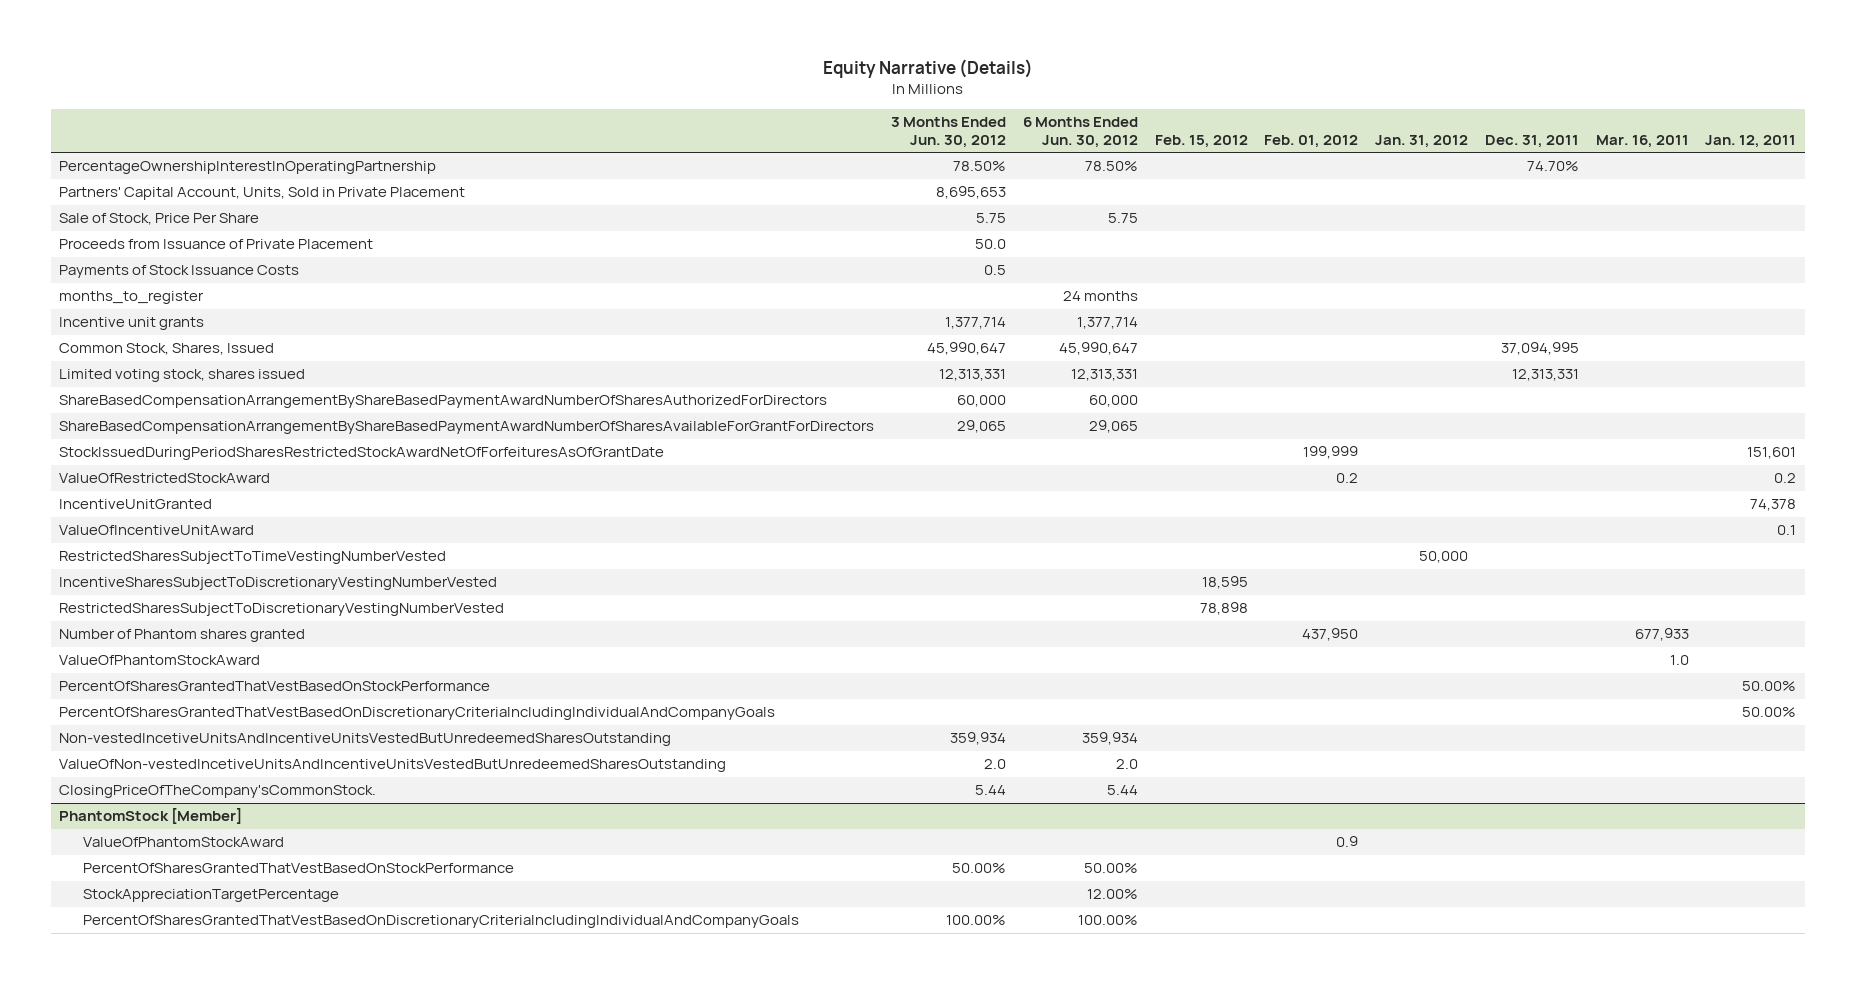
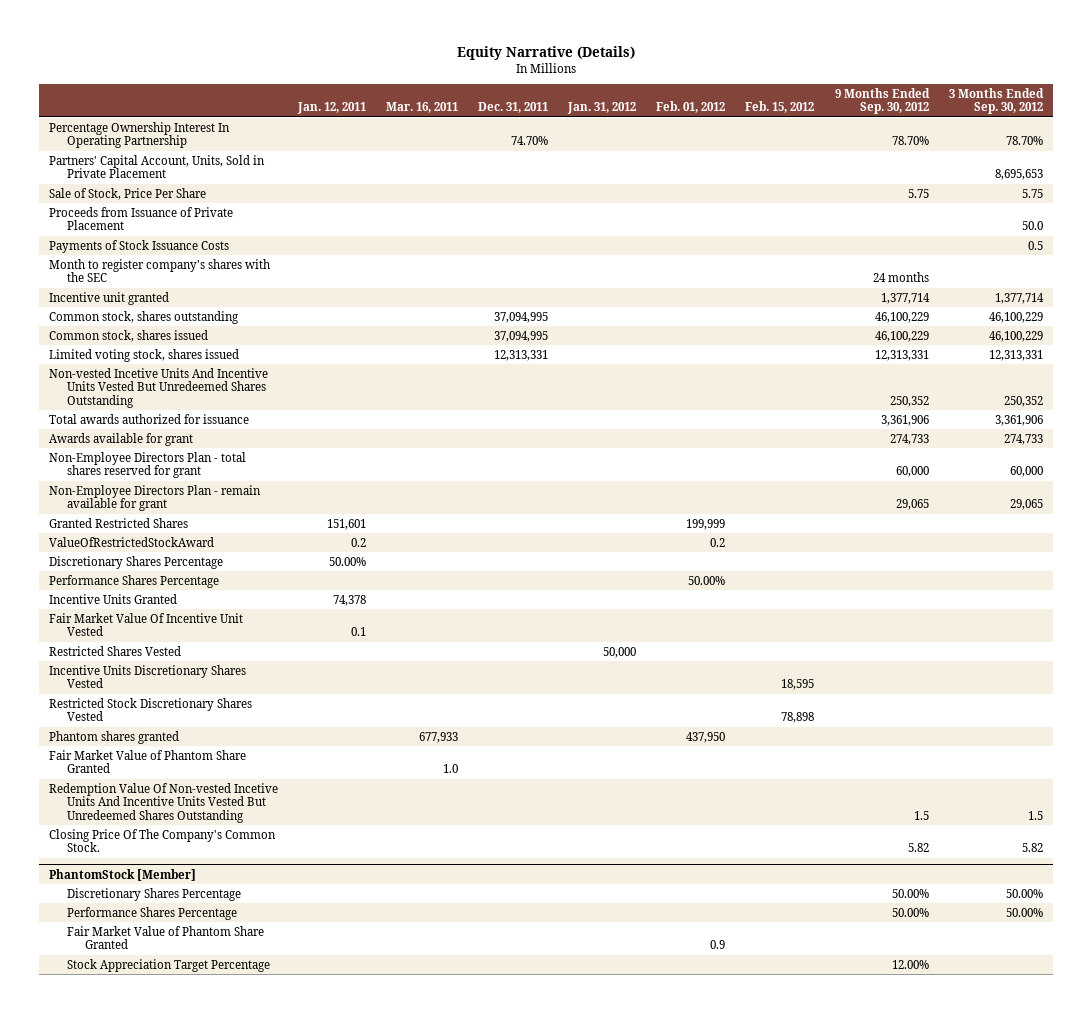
- | 3 Months Ended Jun. 30, 2012 | 6 Months Ended Jun. 30, 2012 | Feb. 15, 2012 | Feb. 01, 2012 | Jan. 31, 2012 | Dec. 31, 2011 | Mar. 16, 2011 | Jan. 12, 2011
+ | Jan. 12, 2011 | Mar. 16, 2011 | Dec. 31, 2011 | Jan. 31, 2012 | Feb. 01, 2012 | Feb. 15, 2012 | 9 Months Ended Sep. 30, 2012 | 3 Months Ended Sep. 30, 2012
- PercentageOwnershipInterestInOperatingPartnership | 78.50% | 78.50% | | | | 74.70% | |
+ Percentage Ownership Interest In Operating Partnership | | | 74.70% | | | | 78.70% | 78.70%
- months_to_register | | 24 months | | | | | |
- Incentive unit grants | 1,377,714 | 1,377,714 | | | | | |
- Common Stock, Shares, Issued | 45,990,647 | 45,990,647 | | | | 37,094,995 | |
+ Month to register company's shares with the SEC | | | | | | | 24 months |
+ Incentive unit granted | | | | | | | 1,377,714 | 1,377,714
+ Common stock, shares outstanding | | | 37,094,995 | | | | 46,100,229 | 46,100,229
+ Common stock, shares issued | | | 37,094,995 | | | | 46,100,229 | 46,100,229
- ShareBasedCompensationArrangementByShareBasedPaymentAwardNumberOfSharesAuthorizedForDirectors | 60,000 | 60,000 | | | | | |
- ShareBasedCompensationArrangementByShareBasedPaymentAwardNumberOfSharesAvailableForGrantForDirectors | 29,065 | 29,065 | | | | | |
- StockIssuedDuringPeriodSharesRestrictedStockAwardNetOfForfeituresAsOfGrantDate | | | | 199,999 | | | | 151,601
+ Non-vested Incetive Units And Incentive Units Vested But Unredeemed Shares Outstanding | | | | | | | 250,352 | 250,352
+ Total awards authorized for issuance | | | | | | | 3,361,906 | 3,361,906
+ Awards available for grant | | | | | | | 274,733 | 274,733
+ Non-Employee Directors Plan - total shares reserved for grant | | | | | | | 60,000 | 60,000
+ Non-Employee Directors Plan - remain available for grant | | | | | | | 29,065 | 29,065
+ Granted Restricted Shares | 151,601 | | | | 199,999 | | |
- IncentiveUnitGranted | | | | | | | | 74,378
- ValueOfIncentiveUnitAward | | | | | | | | 0.1
- RestrictedSharesSubjectToTimeVestingNumberVested | | | | | 50,000 | | |
- IncentiveSharesSubjectToDiscretionaryVestingNumberVested | | | 18,595 | | | | |
- RestrictedSharesSubjectToDiscretionaryVestingNumberVested | | | 78,898 | | | | |
- Number of Phantom shares granted | | | | 437,950 | | | 677,933 |
- ValueOfPhantomStockAward | | | | | | | 1.0 |
- PercentOfSharesGrantedThatVestBasedOnStockPerformance | | | | | | | | 50.00%
- PercentOfSharesGrantedThatVestBasedOnDiscretionaryCriteriaIncludingIndividualAndCompanyGoals | | | | | | | | 50.00%
- Non-vestedIncetiveUnitsAndIncentiveUnitsVestedButUnredeemedSharesOutstanding | 359,934 | 359,934 | | | | | |
- ValueOfNon-vestedIncetiveUnitsAndIncentiveUnitsVestedButUnredeemedSharesOutstanding | 2.0 | 2.0 | | | | | |
- ClosingPriceOfTheCompany'sCommonStock. | 5.44 | 5.44 | | | | | |
+ Discretionary Shares Percentage | 50.00% | | | | | | |
+ Performance Shares Percentage | | | | | 50.00% | | |
+ Incentive Units Granted | 74,378 | | | | | | |
+ Fair Market Value Of Incentive Unit Vested | 0.1 | | | | | | |
+ Restricted Shares Vested | | | | 50,000 | | | |
+ Incentive Units Discretionary Shares Vested | | | | | | 18,595 | |
+ Restricted Stock Discretionary Shares Vested | | | | | | 78,898 | |
+ Phantom shares granted | | 677,933 | | | 437,950 | | |
+ Fair Market Value of Phantom Share Granted | | 1.0 | | | | | |
+ Redemption Value Of Non-vested Incetive Units And Incentive Units Vested But Unredeemed Shares Outstanding | | | | | | | 1.5 | 1.5
+ Closing Price Of The Company's Common Stock. | | | | | | | 5.82 | 5.82
@ PhantomStock [Member]
- ValueOfPhantomStockAward | | | | 0.9 | | | |
- PercentOfSharesGrantedThatVestBasedOnStockPerformance | 50.00% | 50.00% | | | | | |
- StockAppreciationTargetPercentage | | 12.00% | | | | | |
- PercentOfSharesGrantedThatVestBasedOnDiscretionaryCriteriaIncludingIndividualAndCompanyGoals | 100.00% | 100.00% | | | | | |
+ Discretionary Shares Percentage | | | | | | | 50.00% | 50.00%
+ Performance Shares Percentage | | | | | | | 50.00% | 50.00%
+ Fair Market Value of Phantom Share Granted | | | | | 0.9 | | |
+ Stock Appreciation Target Percentage | | | | | | | 12.00% |

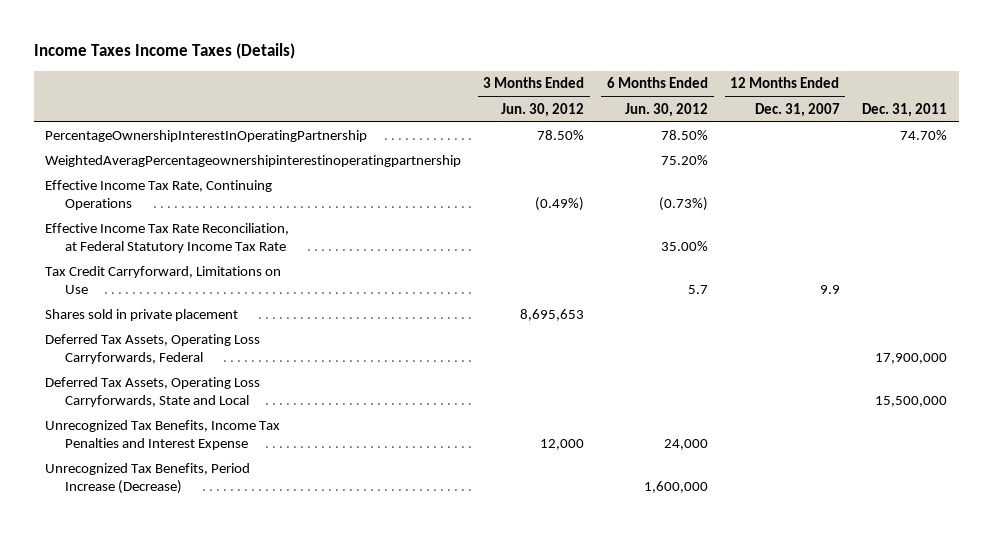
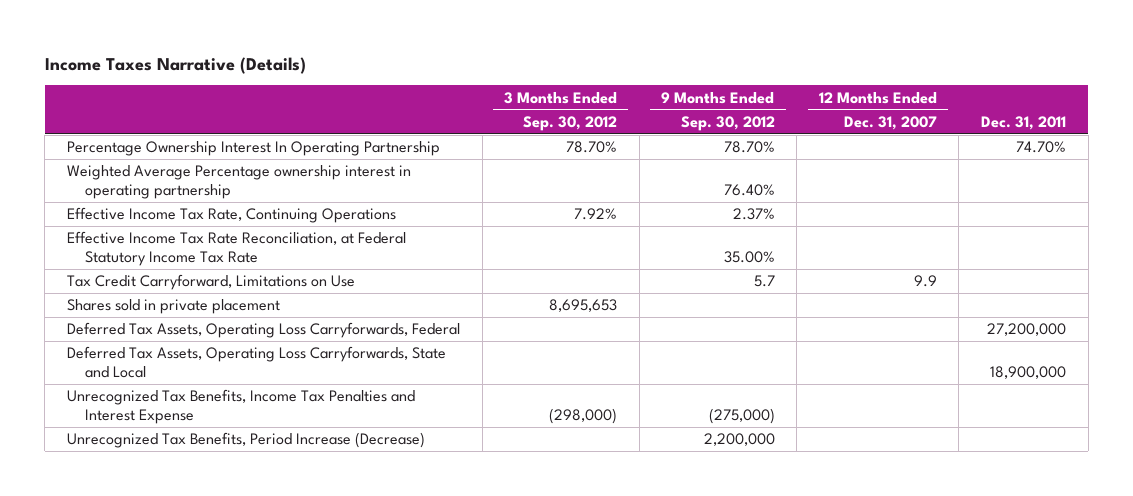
- Income Taxes Income Taxes (Details)
+ Income Taxes Narrative (Details)
- | 3 Months Ended Jun. 30, 2012 | 6 Months Ended Jun. 30, 2012 | 12 Months Ended Dec. 31, 2007 | Dec. 31, 2011
+ | 3 Months Ended Sep. 30, 2012 | 9 Months Ended Sep. 30, 2012 | 12 Months Ended Dec. 31, 2007 | Dec. 31, 2011
- PercentageOwnershipInterestInOperatingPartnership | 78.50% | 78.50% | | 74.70%
- WeightedAveragPercentageownershipinterestinoperatingpartnership | | 75.20% | |
+ Percentage Ownership Interest In Operating Partnership | 78.70% | 78.70% | | 74.70%
+ Weighted Average Percentage ownership interest in operating partnership | | 76.40% | |
- Deferred Tax Assets, Operating Loss Carryforwards, Federal | | | | 17,900,000
- Deferred Tax Assets, Operating Loss Carryforwards, State and Local | | | | 15,500,000
+ Deferred Tax Assets, Operating Loss Carryforwards, Federal | | | | 27,200,000
+ Deferred Tax Assets, Operating Loss Carryforwards, State and Local | | | | 18,900,000

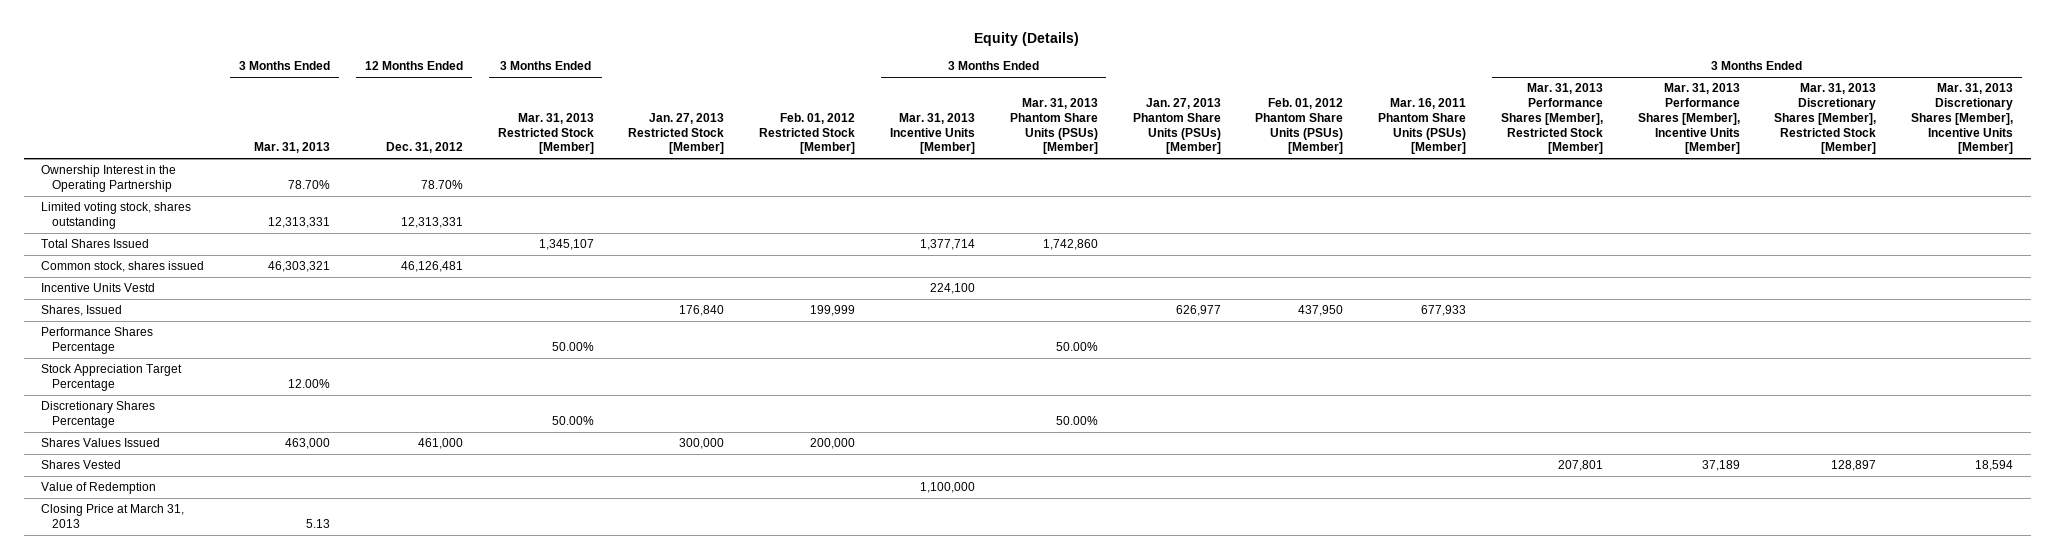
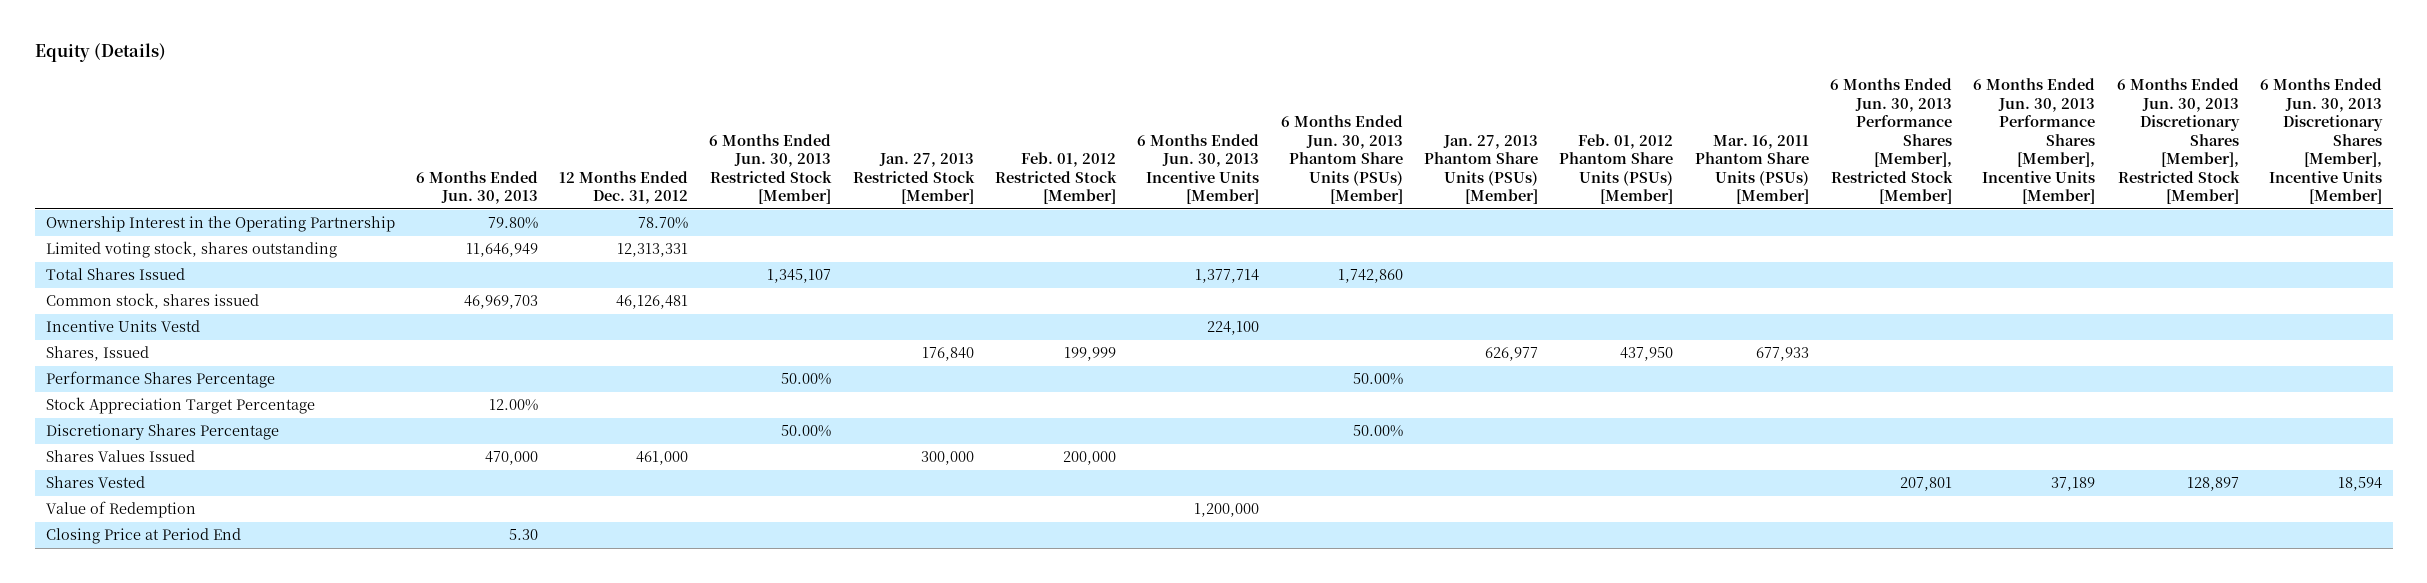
- | 3 Months Ended Mar. 31, 2013 | 12 Months Ended Dec. 31, 2012 | 3 Months Ended Mar. 31, 2013 Restricted Stock [Member] | Jan. 27, 2013 Restricted Stock [Member] | Feb. 01, 2012 Restricted Stock [Member] | 3 Months Ended Mar. 31, 2013 Incentive Units [Member] | 3 Months Ended Mar. 31, 2013 Phantom Share Units (PSUs) [Member] | Jan. 27, 2013 Phantom Share Units (PSUs) [Member] | Feb. 01, 2012 Phantom Share Units (PSUs) [Member] | Mar. 16, 2011 Phantom Share Units (PSUs) [Member] | 3 Months Ended Mar. 31, 2013 Performance Shares [Member], Restricted Stock [Member] | 3 Months Ended Mar. 31, 2013 Performance Shares [Member], Incentive Units [Member] | 3 Months Ended Mar. 31, 2013 Discretionary Shares [Member], Restricted Stock [Member] | 3 Months Ended Mar. 31, 2013 Discretionary Shares [Member], Incentive Units [Member]
+ | 6 Months Ended Jun. 30, 2013 | 12 Months Ended Dec. 31, 2012 | 6 Months Ended Jun. 30, 2013 Restricted Stock [Member] | Jan. 27, 2013 Restricted Stock [Member] | Feb. 01, 2012 Restricted Stock [Member] | 6 Months Ended Jun. 30, 2013 Incentive Units [Member] | 6 Months Ended Jun. 30, 2013 Phantom Share Units (PSUs) [Member] | Jan. 27, 2013 Phantom Share Units (PSUs) [Member] | Feb. 01, 2012 Phantom Share Units (PSUs) [Member] | Mar. 16, 2011 Phantom Share Units (PSUs) [Member] | 6 Months Ended Jun. 30, 2013 Performance Shares [Member], Restricted Stock [Member] | 6 Months Ended Jun. 30, 2013 Performance Shares [Member], Incentive Units [Member] | 6 Months Ended Jun. 30, 2013 Discretionary Shares [Member], Restricted Stock [Member] | 6 Months Ended Jun. 30, 2013 Discretionary Shares [Member], Incentive Units [Member]
- Closing Price at March 31, 2013 | 5.13 | | | | | | | | | | | | |
+ Closing Price at Period End | 5.30 | | | | | | | | | | | | |

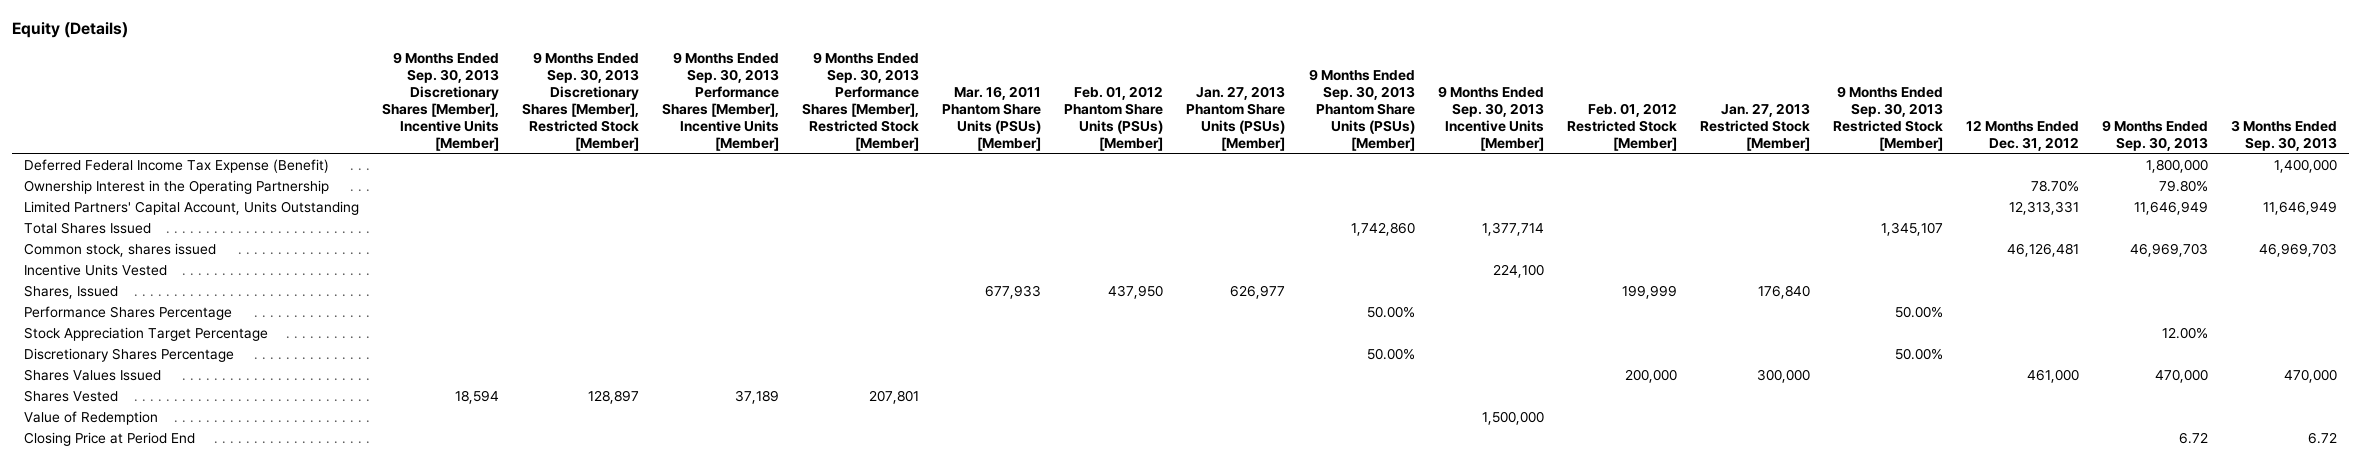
- | 6 Months Ended Jun. 30, 2013 | 12 Months Ended Dec. 31, 2012 | 6 Months Ended Jun. 30, 2013 Restricted Stock [Member] | Jan. 27, 2013 Restricted Stock [Member] | Feb. 01, 2012 Restricted Stock [Member] | 6 Months Ended Jun. 30, 2013 Incentive Units [Member] | 6 Months Ended Jun. 30, 2013 Phantom Share Units (PSUs) [Member] | Jan. 27, 2013 Phantom Share Units (PSUs) [Member] | Feb. 01, 2012 Phantom Share Units (PSUs) [Member] | Mar. 16, 2011 Phantom Share Units (PSUs) [Member] | 6 Months Ended Jun. 30, 2013 Performance Shares [Member], Restricted Stock [Member] | 6 Months Ended Jun. 30, 2013 Performance Shares [Member], Incentive Units [Member] | 6 Months Ended Jun. 30, 2013 Discretionary Shares [Member], Restricted Stock [Member] | 6 Months Ended Jun. 30, 2013 Discretionary Shares [Member], Incentive Units [Member]
+ | 9 Months Ended Sep. 30, 2013 Discretionary Shares [Member], Incentive Units [Member] | 9 Months Ended Sep. 30, 2013 Discretionary Shares [Member], Restricted Stock [Member] | 9 Months Ended Sep. 30, 2013 Performance Shares [Member], Incentive Units [Member] | 9 Months Ended Sep. 30, 2013 Performance Shares [Member], Restricted Stock [Member] | Mar. 16, 2011 Phantom Share Units (PSUs) [Member] | Feb. 01, 2012 Phantom Share Units (PSUs) [Member] | Jan. 27, 2013 Phantom Share Units (PSUs) [Member] | 9 Months Ended Sep. 30, 2013 Phantom Share Units (PSUs) [Member] | 9 Months Ended Sep. 30, 2013 Incentive Units [Member] | Feb. 01, 2012 Restricted Stock [Member] | Jan. 27, 2013 Restricted Stock [Member] | 9 Months Ended Sep. 30, 2013 Restricted Stock [Member] | 12 Months Ended Dec. 31, 2012 | 9 Months Ended Sep. 30, 2013 | 3 Months Ended Sep. 30, 2013
+ Deferred Federal Income Tax Expense (Benefit) | | | | | | | | | | | | | | 1,800,000 | 1,400,000
- Limited voting stock, shares outstanding | 11,646,949 | 12,313,331 | | | | | | | | | | | |
+ Limited Partners' Capital Account, Units Outstanding | | | | | | | | | | | | | 12,313,331 | 11,646,949 | 11,646,949
- Incentive Units Vestd | | | | | | 224,100 | | | | | | | |
+ Incentive Units Vested | | | | | | | | | 224,100 | | | | | |

